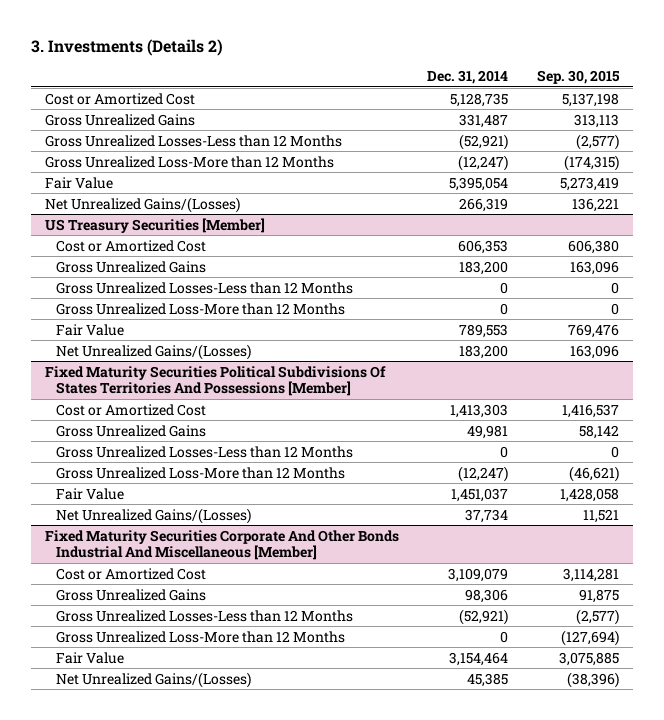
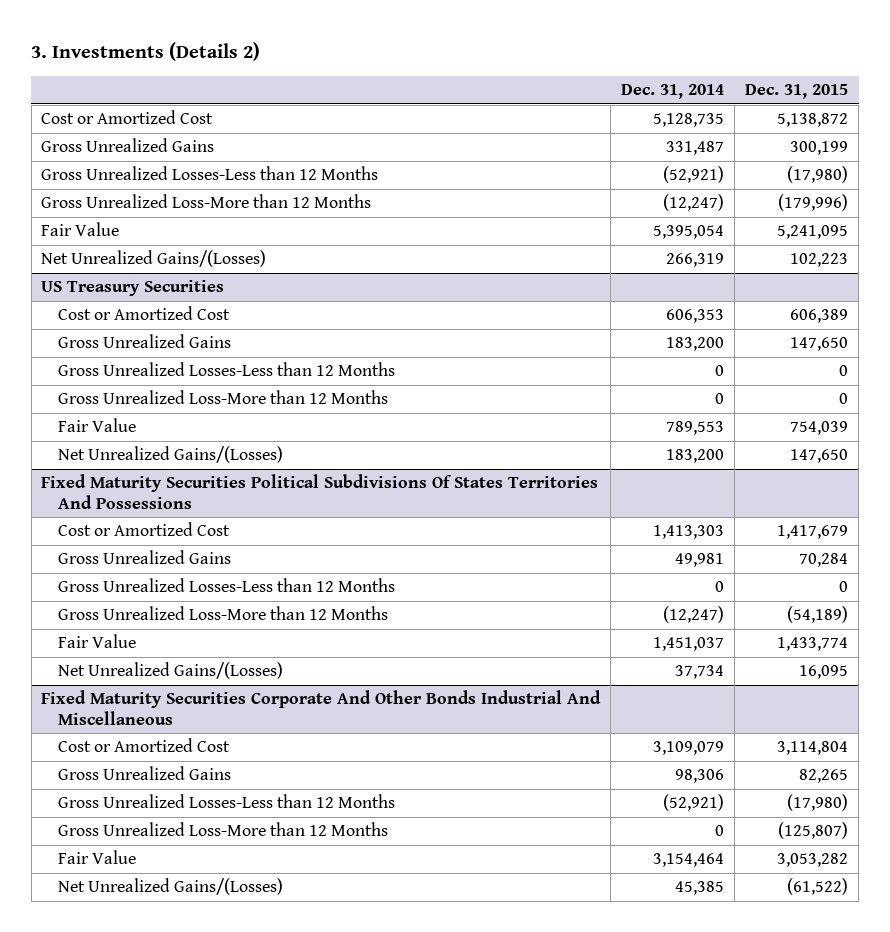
- | Dec. 31, 2014 | Sep. 30, 2015
+ | Dec. 31, 2014 | Dec. 31, 2015
- US Treasury Securities [Member]
+ US Treasury Securities
- Fixed Maturity Securities Political Subdivisions Of States Territories And Possessions [Member]
+ Fixed Maturity Securities Political Subdivisions Of States Territories And Possessions
- Fixed Maturity Securities Corporate And Other Bonds Industrial And Miscellaneous [Member]
+ Fixed Maturity Securities Corporate And Other Bonds Industrial And Miscellaneous

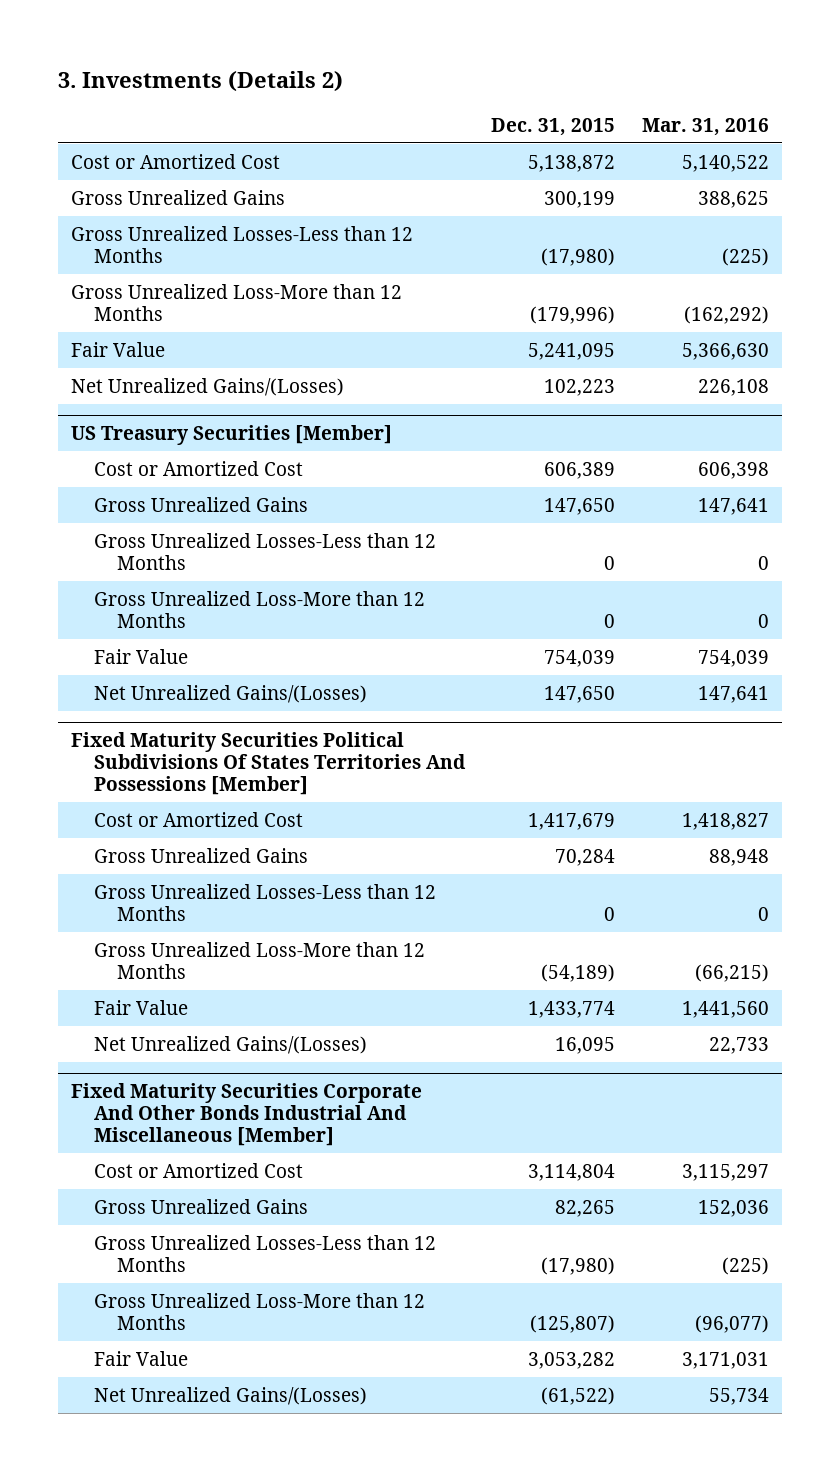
- | Dec. 31, 2014 | Dec. 31, 2015
+ | Dec. 31, 2015 | Mar. 31, 2016
- US Treasury Securities
+ US Treasury Securities [Member]
- Fixed Maturity Securities Political Subdivisions Of States Territories And Possessions
+ Fixed Maturity Securities Political Subdivisions Of States Territories And Possessions [Member]
- Fixed Maturity Securities Corporate And Other Bonds Industrial And Miscellaneous
+ Fixed Maturity Securities Corporate And Other Bonds Industrial And Miscellaneous [Member]

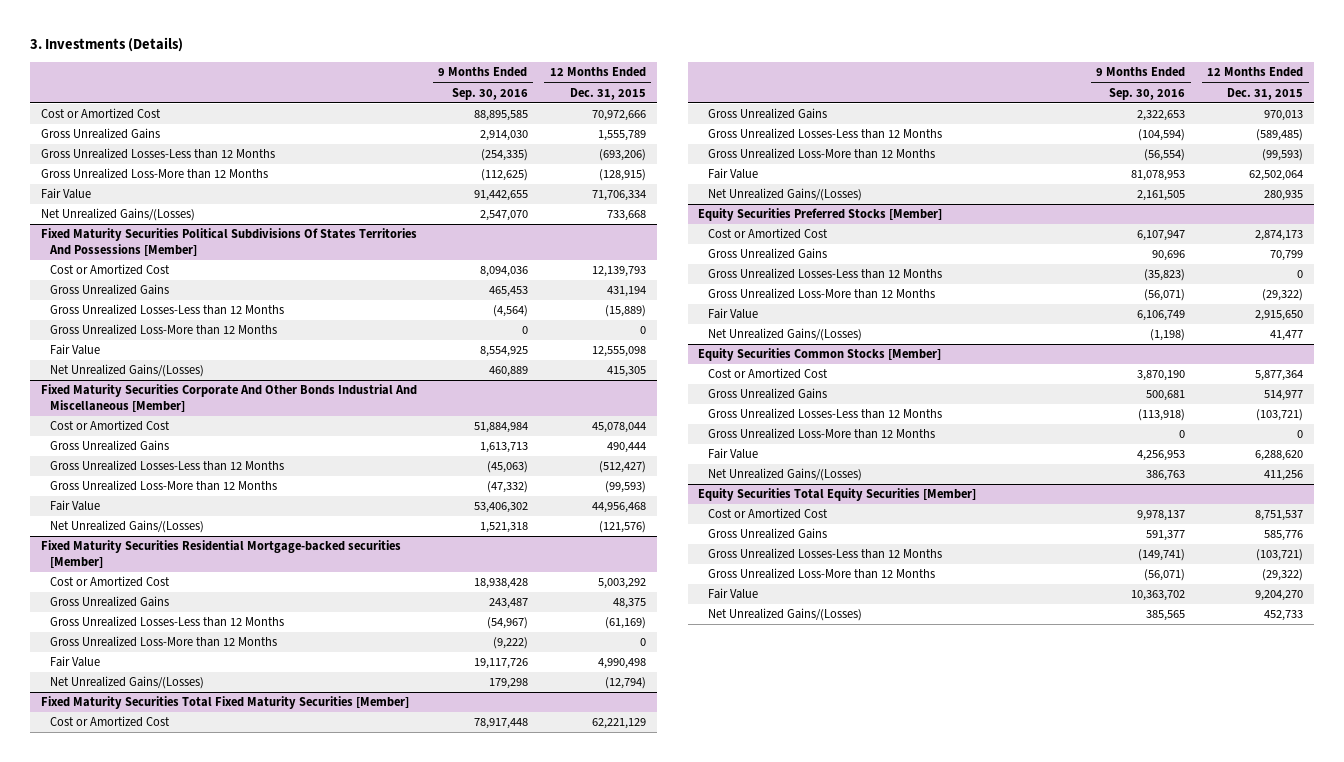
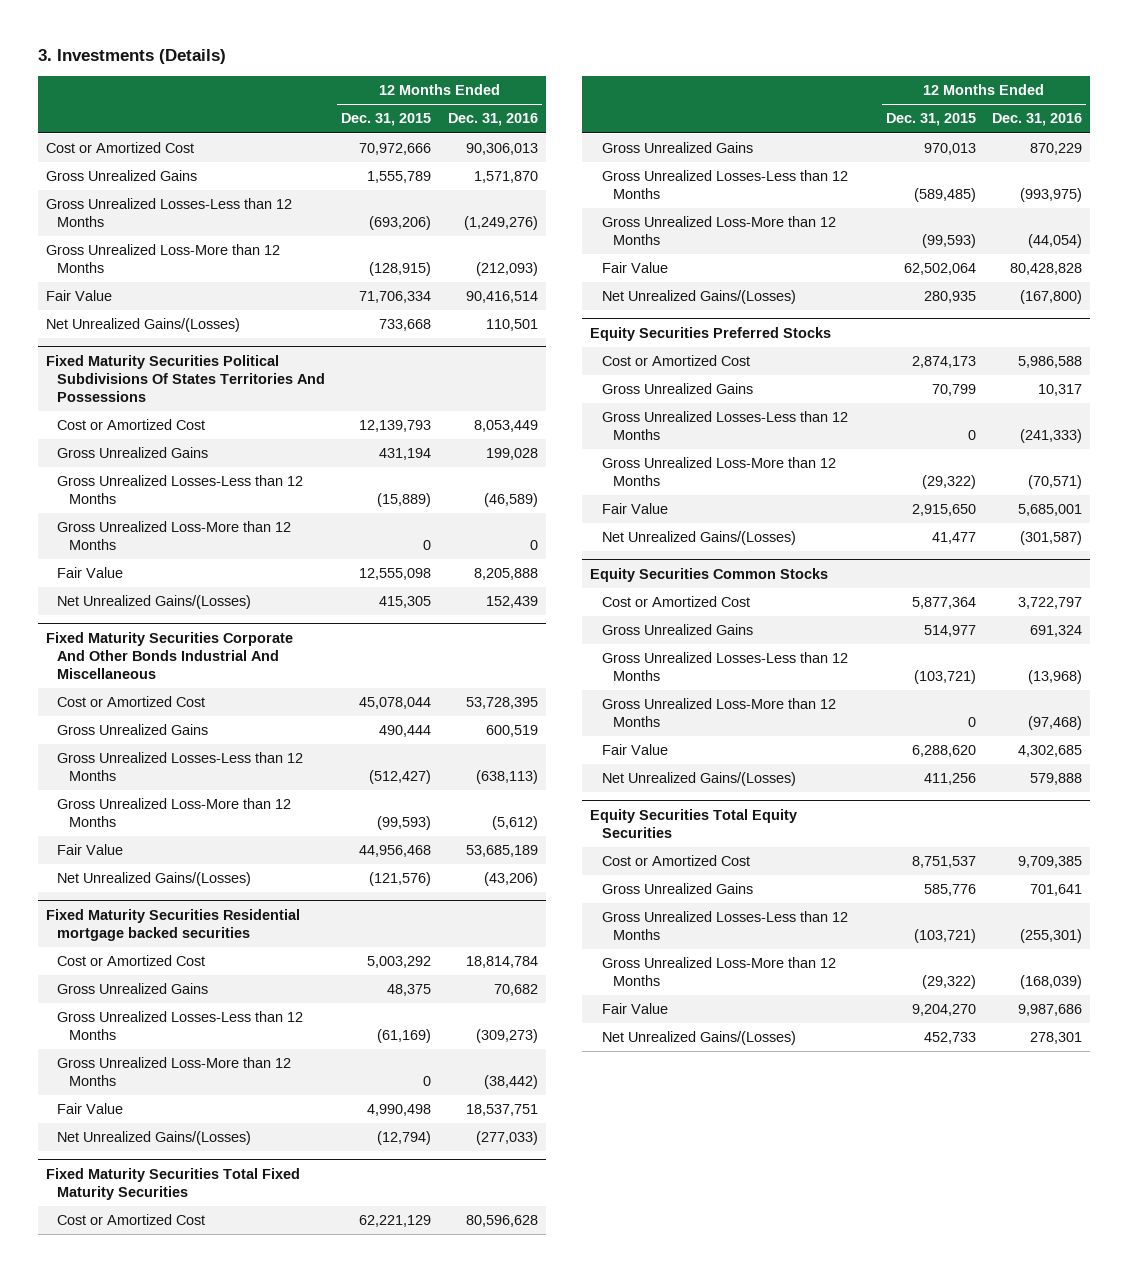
- | 9 Months Ended Sep. 30, 2016 | 12 Months Ended Dec. 31, 2015
+ | 12 Months Ended Dec. 31, 2015 | 12 Months Ended Dec. 31, 2016
- Fixed Maturity Securities Political Subdivisions Of States Territories And Possessions [Member]
+ Fixed Maturity Securities Political Subdivisions Of States Territories And Possessions
- Fixed Maturity Securities Corporate And Other Bonds Industrial And Miscellaneous [Member]
+ Fixed Maturity Securities Corporate And Other Bonds Industrial And Miscellaneous
- Fixed Maturity Securities Residential Mortgage-backed securities [Member]
+ Fixed Maturity Securities Residential mortgage backed securities
- Fixed Maturity Securities Total Fixed Maturity Securities [Member]
+ Fixed Maturity Securities Total Fixed Maturity Securities
- Equity Securities Preferred Stocks [Member]
+ Equity Securities Preferred Stocks
- Equity Securities Common Stocks [Member]
+ Equity Securities Common Stocks
- Equity Securities Total Equity Securities [Member]
+ Equity Securities Total Equity Securities

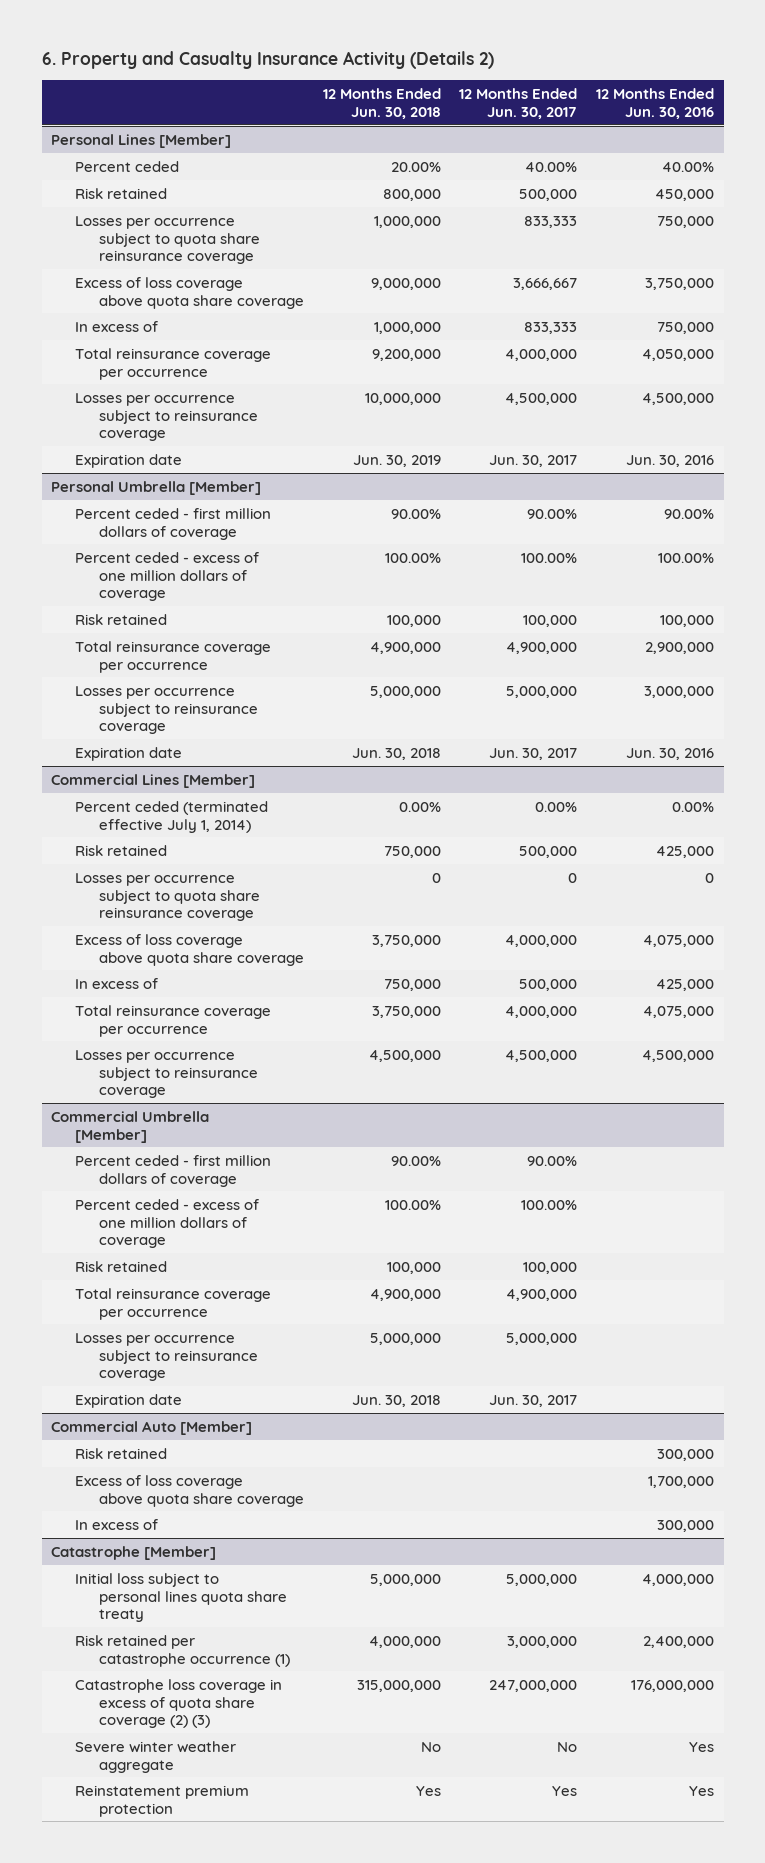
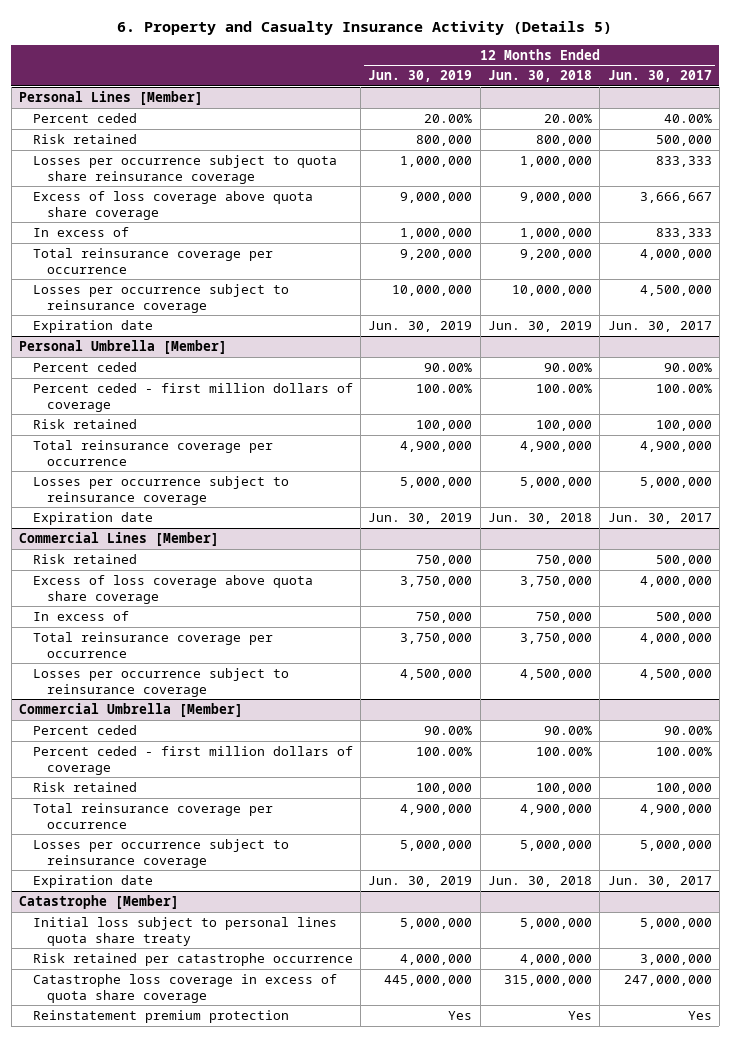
- 6. Property and Casualty Insurance Activity (Details 2)
+ 6. Property and Casualty Insurance Activity (Details 5)
- | 12 Months Ended Jun. 30, 2018 | 12 Months Ended Jun. 30, 2017 | 12 Months Ended Jun. 30, 2016
+ | 12 Months Ended Jun. 30, 2019 | 12 Months Ended Jun. 30, 2018 | 12 Months Ended Jun. 30, 2017
@ Personal Umbrella [Member]
- Percent ceded - first million dollars of coverage | 90.00% | 90.00% | 90.00%
- Percent ceded - excess of one million dollars of coverage | 100.00% | 100.00% | 100.00%
+ Percent ceded | 90.00% | 90.00% | 90.00%
+ Percent ceded - first million dollars of coverage | 100.00% | 100.00% | 100.00%
@ Commercial Lines [Member]
- Percent ceded (terminated effective July 1, 2014) | 0.00% | 0.00% | 0.00%
- Losses per occurrence subject to quota share reinsurance coverage | 0 | 0 | 0
@ Commercial Umbrella [Member]
- Percent ceded - first million dollars of coverage | 90.00% | 90.00% |
- Percent ceded - excess of one million dollars of coverage | 100.00% | 100.00% |
+ Percent ceded | 90.00% | 90.00% | 90.00%
+ Percent ceded - first million dollars of coverage | 100.00% | 100.00% | 100.00%
- Commercial Auto [Member]
- Risk retained | | | 300,000
- Excess of loss coverage above quota share coverage | | | 1,700,000
- In excess of | | | 300,000
@ Catastrophe [Member]
- Risk retained per catastrophe occurrence (1) | 4,000,000 | 3,000,000 | 2,400,000
- Catastrophe loss coverage in excess of quota share coverage (2) (3) | 315,000,000 | 247,000,000 | 176,000,000
- Severe winter weather aggregate | No | No | Yes
+ Risk retained per catastrophe occurrence | 4,000,000 | 4,000,000 | 3,000,000
+ Catastrophe loss coverage in excess of quota share coverage | 445,000,000 | 315,000,000 | 247,000,000

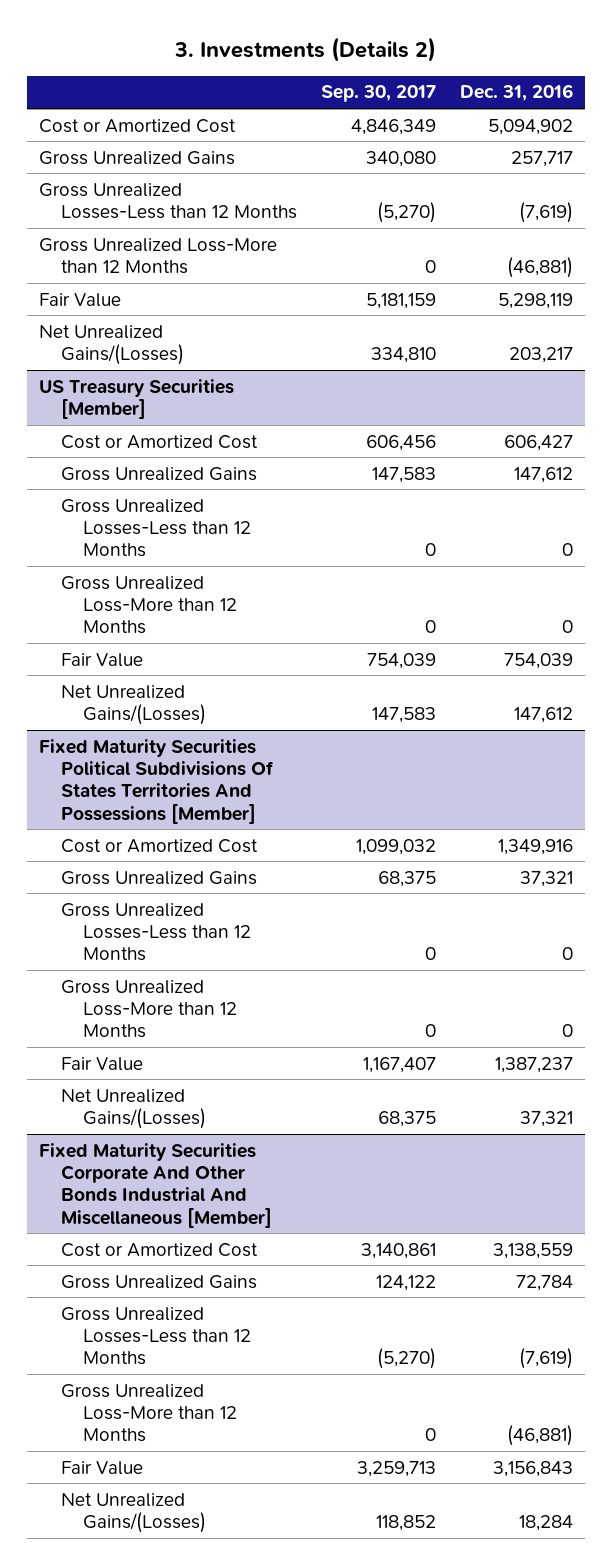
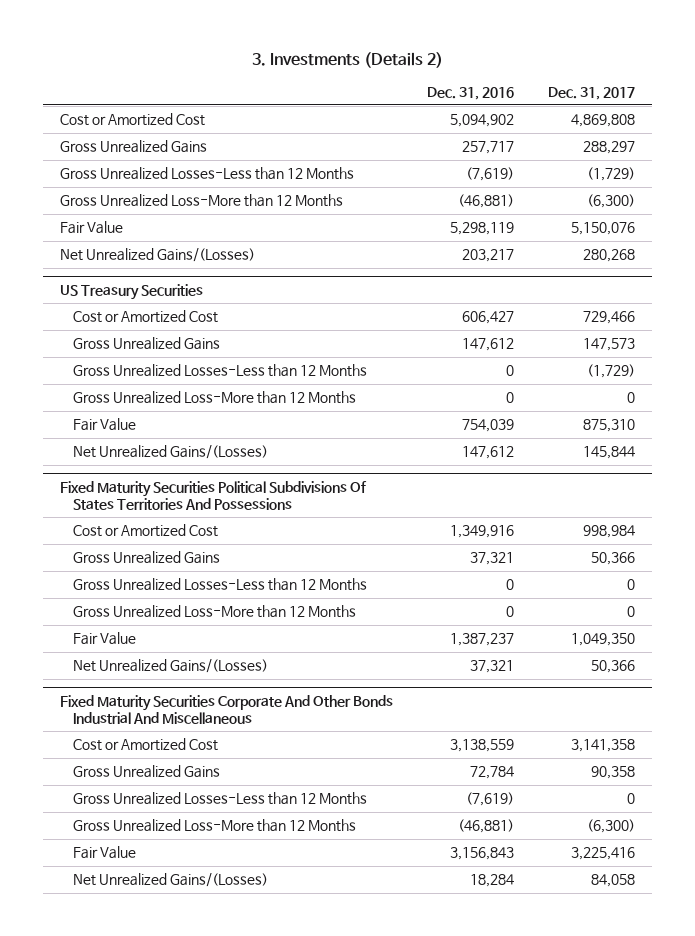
- | Sep. 30, 2017 | Dec. 31, 2016
+ | Dec. 31, 2016 | Dec. 31, 2017
- US Treasury Securities [Member]
+ US Treasury Securities
- Fixed Maturity Securities Political Subdivisions Of States Territories And Possessions [Member]
+ Fixed Maturity Securities Political Subdivisions Of States Territories And Possessions
- Fixed Maturity Securities Corporate And Other Bonds Industrial And Miscellaneous [Member]
+ Fixed Maturity Securities Corporate And Other Bonds Industrial And Miscellaneous

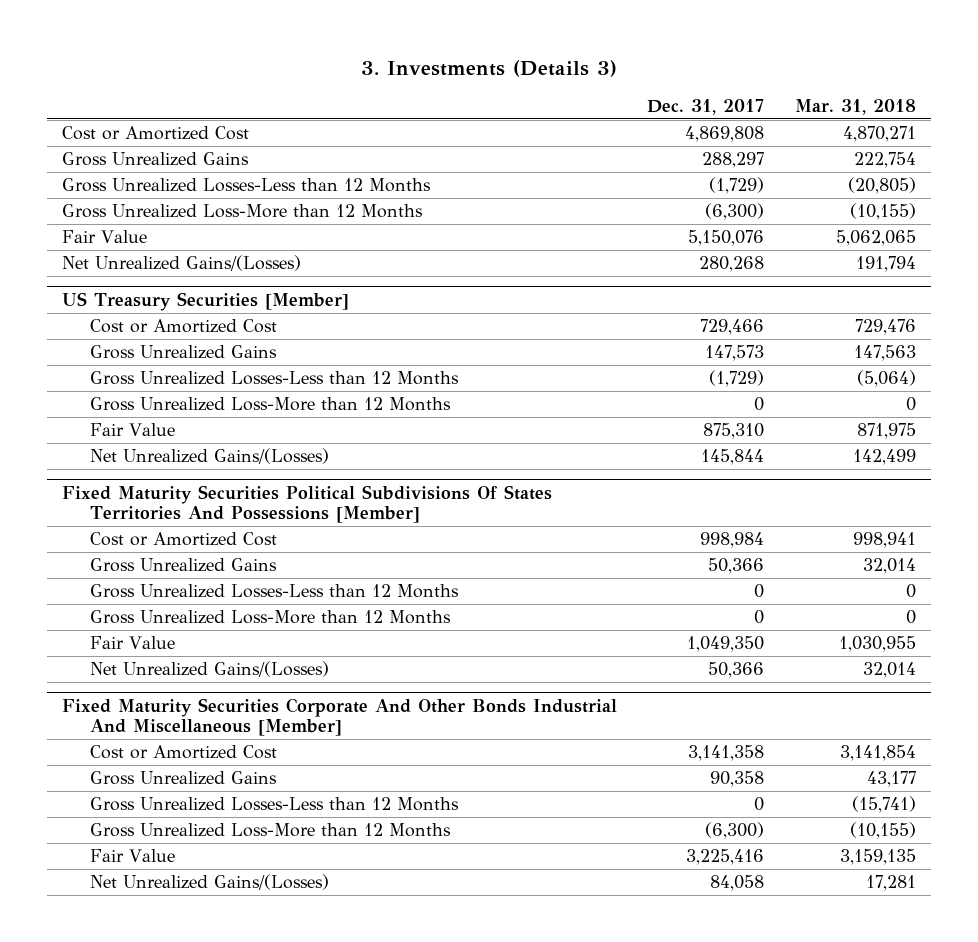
- 3. Investments (Details 2)
+ 3. Investments (Details 3)
- | Dec. 31, 2016 | Dec. 31, 2017
+ | Dec. 31, 2017 | Mar. 31, 2018
- US Treasury Securities
+ US Treasury Securities [Member]
- Fixed Maturity Securities Political Subdivisions Of States Territories And Possessions
+ Fixed Maturity Securities Political Subdivisions Of States Territories And Possessions [Member]
- Fixed Maturity Securities Corporate And Other Bonds Industrial And Miscellaneous
+ Fixed Maturity Securities Corporate And Other Bonds Industrial And Miscellaneous [Member]

